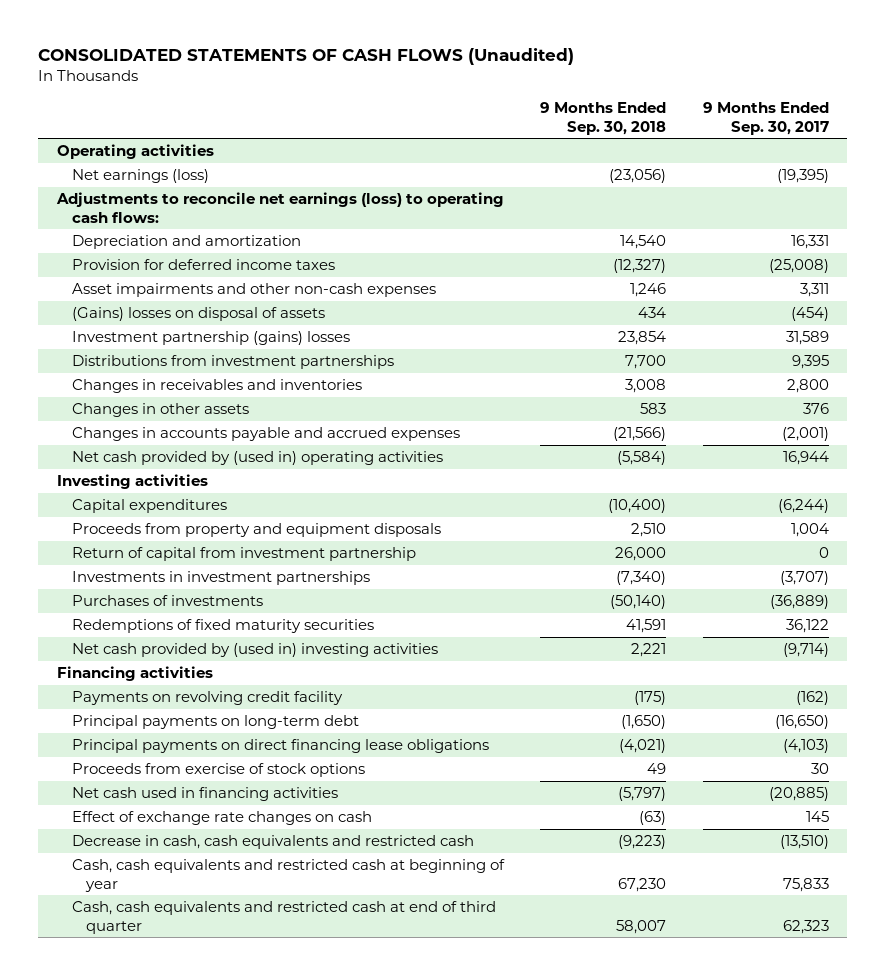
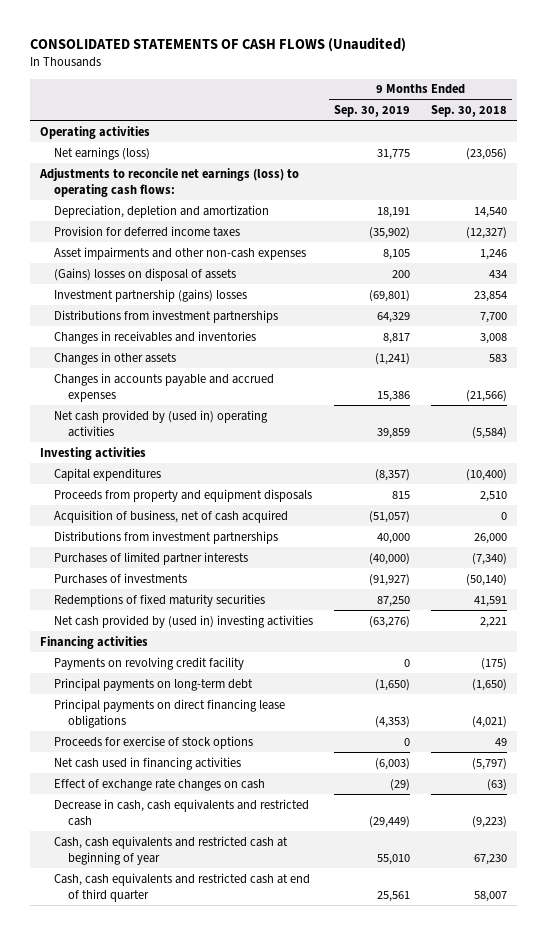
- | 9 Months Ended Sep. 30, 2018 | 9 Months Ended Sep. 30, 2017
+ | 9 Months Ended Sep. 30, 2019 | 9 Months Ended Sep. 30, 2018
- Depreciation and amortization | 14,540 | 16,331
+ Depreciation, depletion and amortization | 18,191 | 14,540
- Return of capital from investment partnership | 26,000 | 0
- Investments in investment partnerships | (7,340) | (3,707)
+ Acquisition of business, net of cash acquired | (51,057) | 0
+ Distributions from investment partnerships | 40,000 | 26,000
+ Purchases of limited partner interests | (40,000) | (7,340)
- Proceeds from exercise of stock options | 49 | 30
+ Proceeds for exercise of stock options | 0 | 49

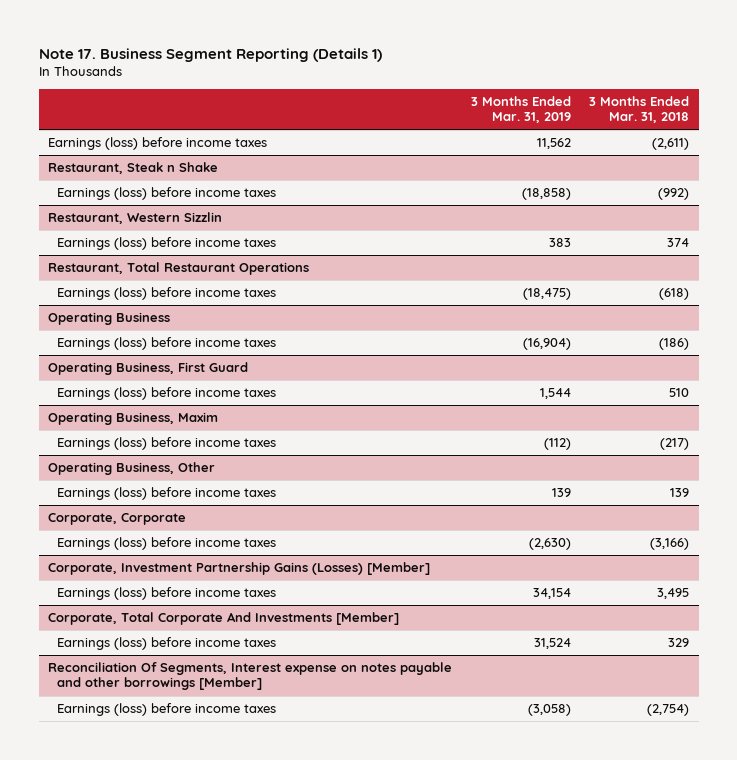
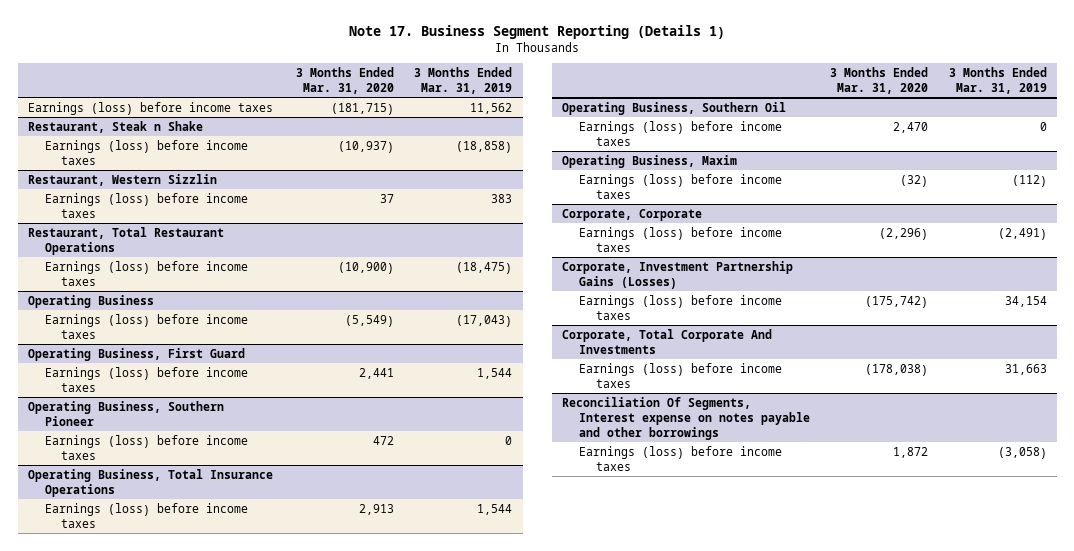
- | 3 Months Ended Mar. 31, 2019 | 3 Months Ended Mar. 31, 2018
+ | 3 Months Ended Mar. 31, 2020 | 3 Months Ended Mar. 31, 2019
@ Operating Business
- Earnings (loss) before income taxes | (16,904) | (186)
+ Earnings (loss) before income taxes | (5,549) | (17,043)
+ Operating Business, Southern Pioneer
+ Earnings (loss) before income taxes | 472 | 0
+ Operating Business, Total Insurance Operations
+ Earnings (loss) before income taxes | 2,913 | 1,544
+ Operating Business, Southern Oil
+ Earnings (loss) before income taxes | 2,470 | 0
- Operating Business, Other
- Earnings (loss) before income taxes | 139 | 139
@ Corporate, Corporate
- Earnings (loss) before income taxes | (2,630) | (3,166)
- Corporate, Investment Partnership Gains (Losses) [Member]
@ Corporate, Corporate
+ Earnings (loss) before income taxes | (2,296) | (2,491)
+ Corporate, Investment Partnership Gains (Losses)
- Corporate, Total Corporate And Investments [Member]
- Earnings (loss) before income taxes | 31,524 | 329
- Reconciliation Of Segments, Interest expense on notes payable and other borrowings [Member]
+ Corporate, Total Corporate And Investments
+ Earnings (loss) before income taxes | (178,038) | 31,663
+ Reconciliation Of Segments, Interest expense on notes payable and other borrowings

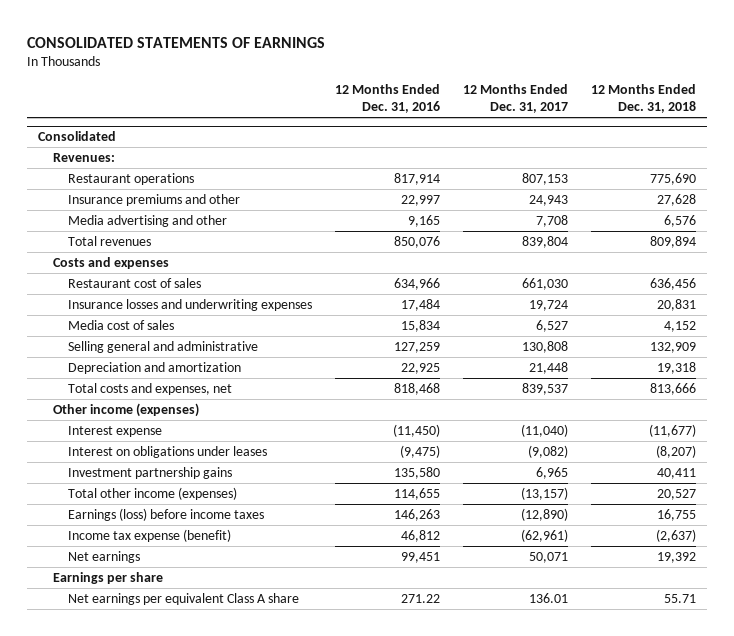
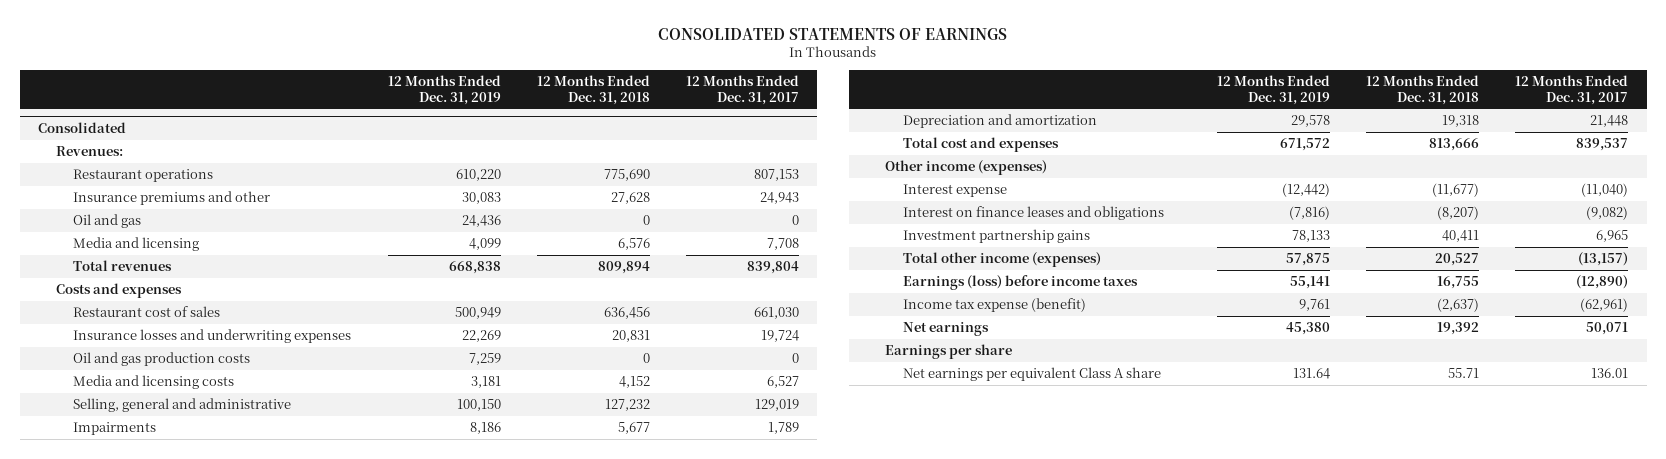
- | 12 Months Ended Dec. 31, 2016 | 12 Months Ended Dec. 31, 2017 | 12 Months Ended Dec. 31, 2018
+ | 12 Months Ended Dec. 31, 2019 | 12 Months Ended Dec. 31, 2018 | 12 Months Ended Dec. 31, 2017
@ Consolidated
- Media advertising and other | 9,165 | 7,708 | 6,576
+ Oil and gas | 24,436 | 0 | 0
+ Media and licensing | 4,099 | 6,576 | 7,708
- Media cost of sales | 15,834 | 6,527 | 4,152
- Selling general and administrative | 127,259 | 130,808 | 132,909
+ Oil and gas production costs | 7,259 | 0 | 0
+ Media and licensing costs | 3,181 | 4,152 | 6,527
+ Selling, general and administrative | 100,150 | 127,232 | 129,019
+ Impairments | 8,186 | 5,677 | 1,789
- Total costs and expenses, net | 818,468 | 839,537 | 813,666
+ Total cost and expenses | 671,572 | 813,666 | 839,537
- Interest on obligations under leases | (9,475) | (9,082) | (8,207)
+ Interest on finance leases and obligations | (7,816) | (8,207) | (9,082)

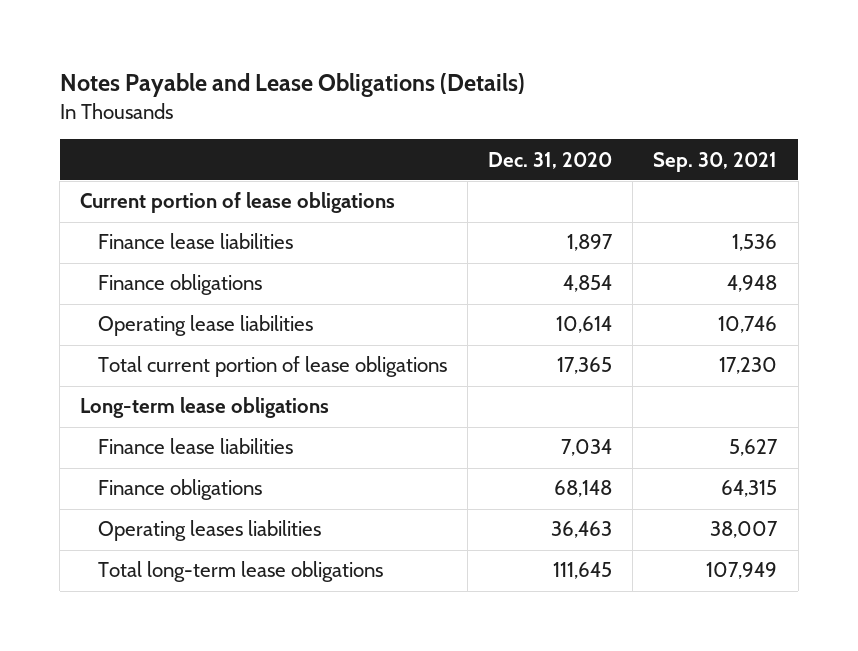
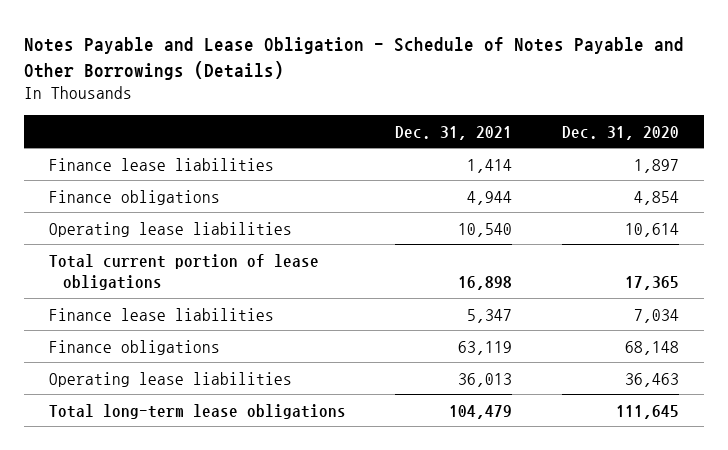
- Notes Payable and Lease Obligations (Details)
+ Notes Payable and Lease Obligation - Schedule of Notes Payable and Other Borrowings (Details)
- | Dec. 31, 2020 | Sep. 30, 2021
+ | Dec. 31, 2021 | Dec. 31, 2020
- Current portion of lease obligations
- Long-term lease obligations
- Operating leases liabilities | 36,463 | 38,007
+ Operating lease liabilities | 36,013 | 36,463

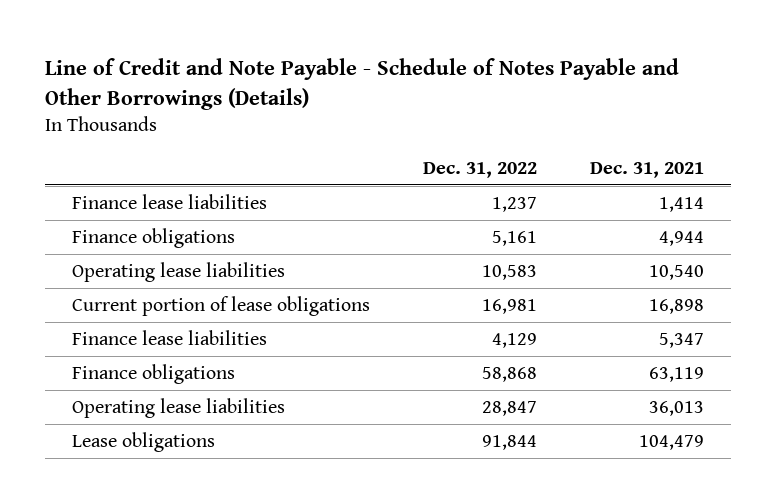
- Notes Payable and Lease Obligation - Schedule of Notes Payable and Other Borrowings (Details)
+ Line of Credit and Note Payable - Schedule of Notes Payable and Other Borrowings (Details)
- | Dec. 31, 2021 | Dec. 31, 2020
+ | Dec. 31, 2022 | Dec. 31, 2021
- Total current portion of lease obligations | 16,898 | 17,365
+ Current portion of lease obligations | 16,981 | 16,898
- Total long-term lease obligations | 104,479 | 111,645
+ Lease obligations | 91,844 | 104,479

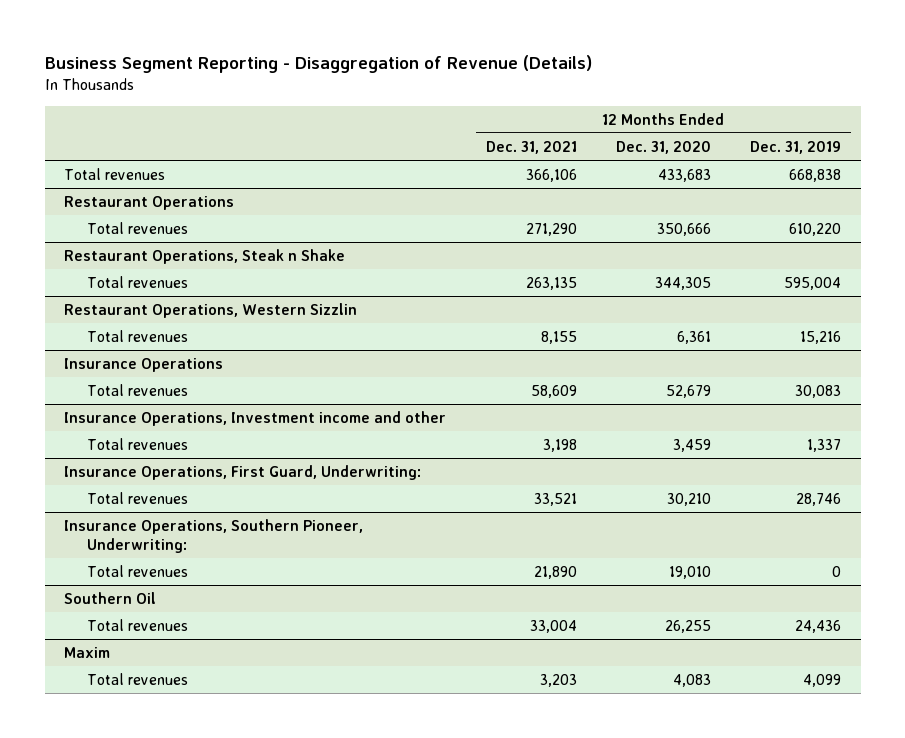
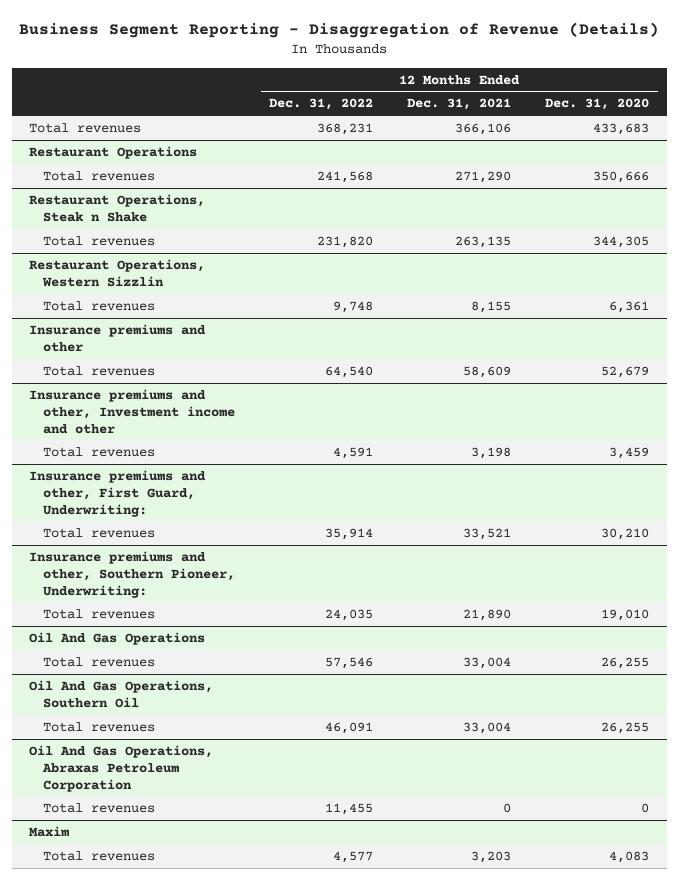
- | 12 Months Ended Dec. 31, 2021 | 12 Months Ended Dec. 31, 2020 | 12 Months Ended Dec. 31, 2019
+ | 12 Months Ended Dec. 31, 2022 | 12 Months Ended Dec. 31, 2021 | 12 Months Ended Dec. 31, 2020
- Insurance Operations
+ Insurance premiums and other
- Insurance Operations, Investment income and other
+ Insurance premiums and other, Investment income and other
- Insurance Operations, First Guard, Underwriting:
+ Insurance premiums and other, First Guard, Underwriting:
- Insurance Operations, Southern Pioneer, Underwriting:
+ Insurance premiums and other, Southern Pioneer, Underwriting:
- Southern Oil
+ Oil And Gas Operations
+ Oil And Gas Operations, Southern Oil
+ Total revenues | 46,091 | 33,004 | 26,255
+ Oil And Gas Operations, Abraxas Petroleum Corporation
+ Total revenues | 11,455 | 0 | 0

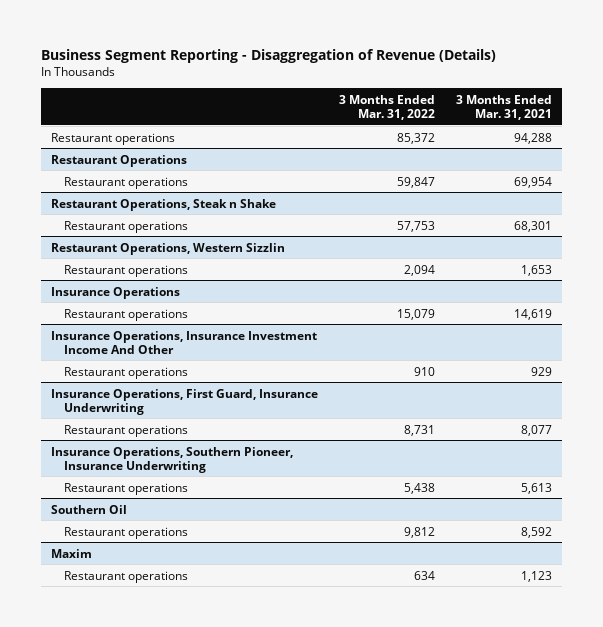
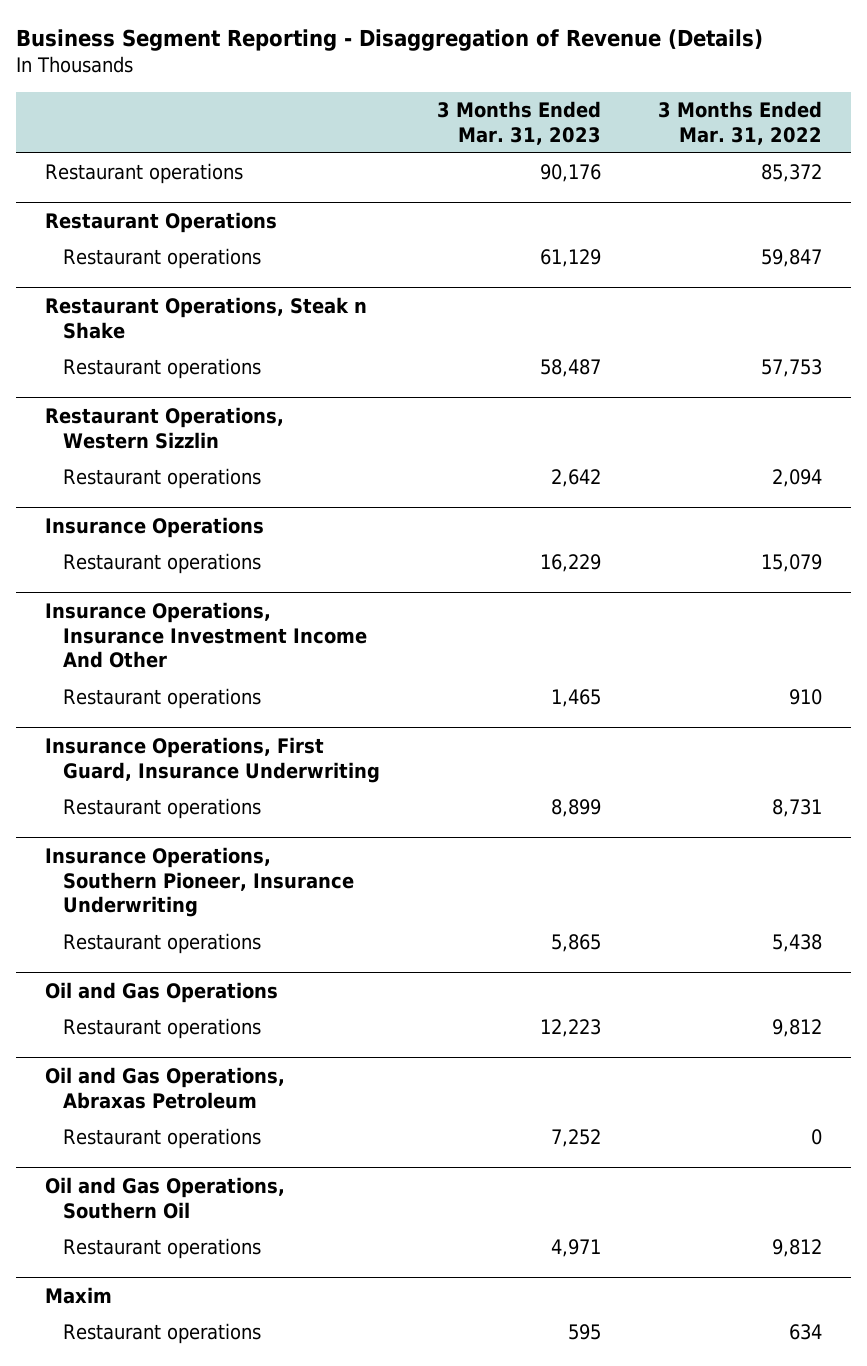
- | 3 Months Ended Mar. 31, 2022 | 3 Months Ended Mar. 31, 2021
+ | 3 Months Ended Mar. 31, 2023 | 3 Months Ended Mar. 31, 2022
- Southern Oil
+ Oil and Gas Operations
+ Oil and Gas Operations, Abraxas Petroleum
+ Restaurant operations | 7,252 | 0
+ Oil and Gas Operations, Southern Oil
+ Restaurant operations | 4,971 | 9,812

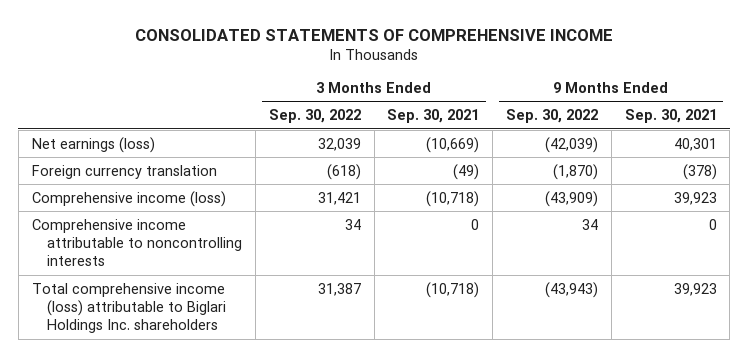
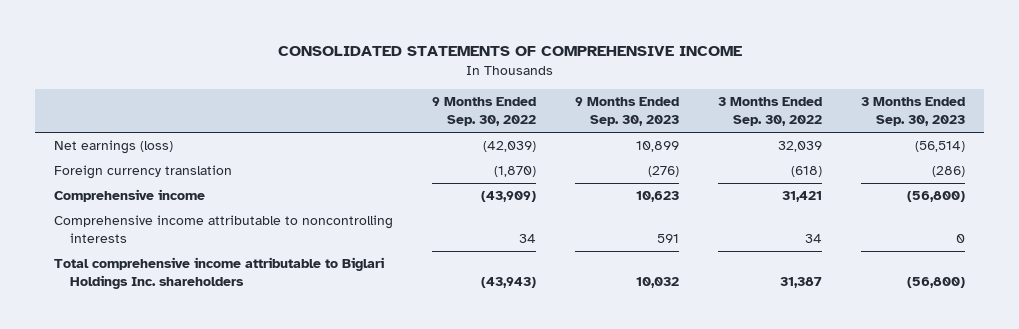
- | 3 Months Ended Sep. 30, 2022 | 3 Months Ended Sep. 30, 2021 | 9 Months Ended Sep. 30, 2022 | 9 Months Ended Sep. 30, 2021
+ | 9 Months Ended Sep. 30, 2022 | 9 Months Ended Sep. 30, 2023 | 3 Months Ended Sep. 30, 2022 | 3 Months Ended Sep. 30, 2023
- Comprehensive income (loss) | 31,421 | (10,718) | (43,909) | 39,923
+ Comprehensive income | (43,909) | 10,623 | 31,421 | (56,800)
- Total comprehensive income (loss) attributable to Biglari Holdings Inc. shareholders | 31,387 | (10,718) | (43,943) | 39,923
+ Total comprehensive income attributable to Biglari Holdings Inc. shareholders | (43,943) | 10,032 | 31,387 | (56,800)

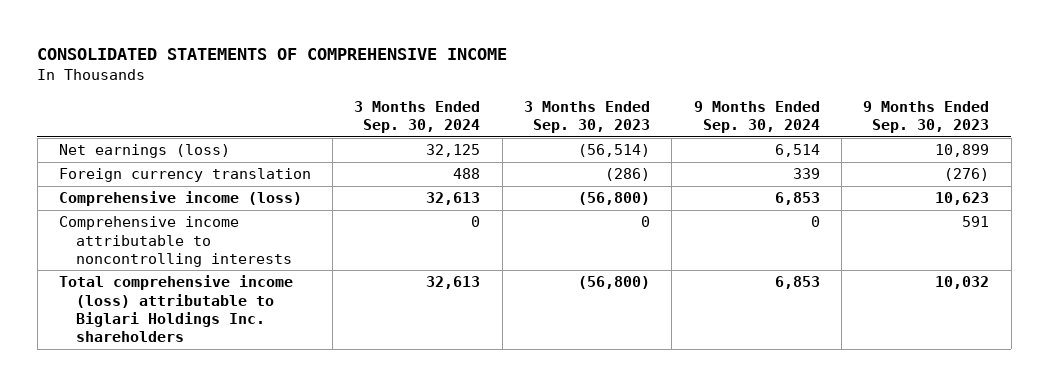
- | 9 Months Ended Sep. 30, 2022 | 9 Months Ended Sep. 30, 2023 | 3 Months Ended Sep. 30, 2022 | 3 Months Ended Sep. 30, 2023
+ | 3 Months Ended Sep. 30, 2024 | 3 Months Ended Sep. 30, 2023 | 9 Months Ended Sep. 30, 2024 | 9 Months Ended Sep. 30, 2023
- Comprehensive income | (43,909) | 10,623 | 31,421 | (56,800)
+ Comprehensive income (loss) | 32,613 | (56,800) | 6,853 | 10,623
- Total comprehensive income attributable to Biglari Holdings Inc. shareholders | (43,943) | 10,032 | 31,387 | (56,800)
+ Total comprehensive income (loss) attributable to Biglari Holdings Inc. shareholders | 32,613 | (56,800) | 6,853 | 10,032

